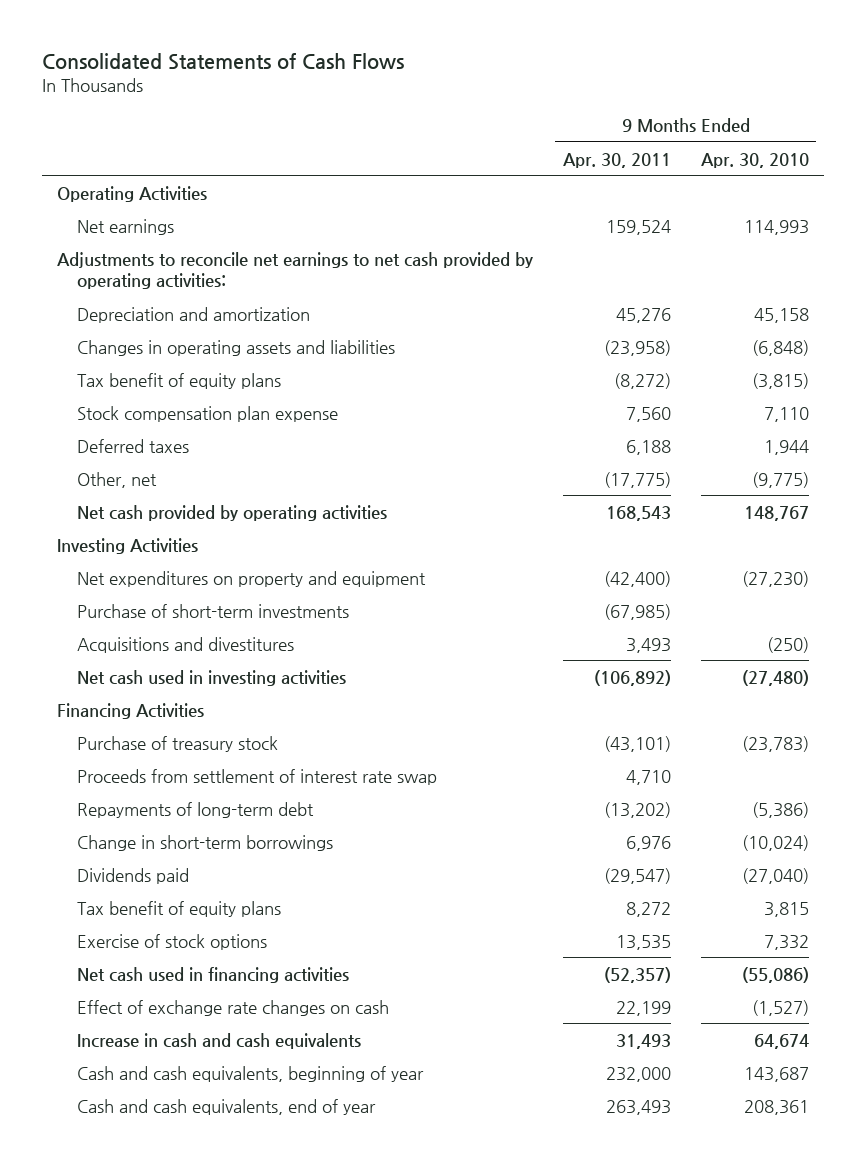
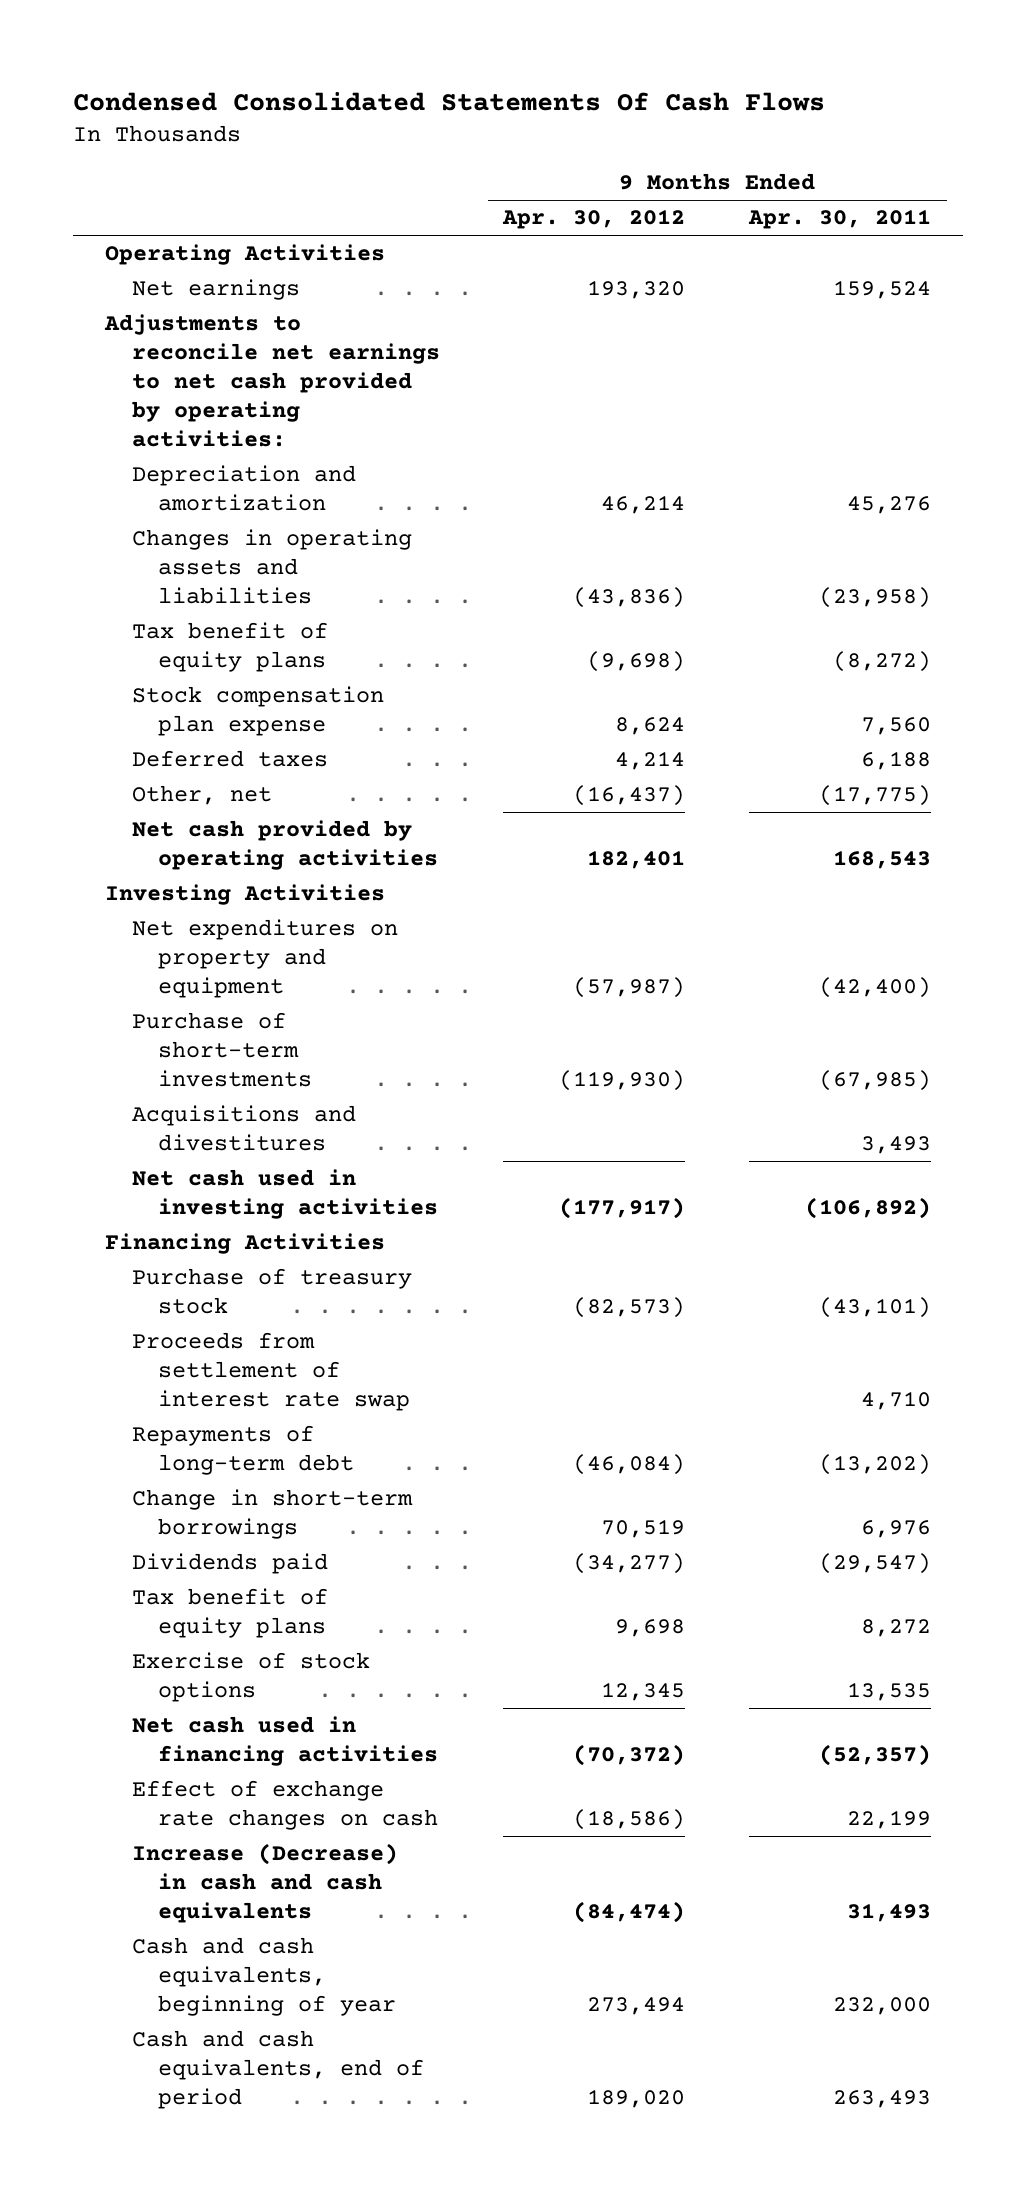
- Consolidated Statements of Cash Flows
+ Condensed Consolidated Statements Of Cash Flows
- | 9 Months Ended Apr. 30, 2011 | 9 Months Ended Apr. 30, 2010
+ | 9 Months Ended Apr. 30, 2012 | 9 Months Ended Apr. 30, 2011
- Increase in cash and cash equivalents | 31,493 | 64,674
+ Increase (Decrease) in cash and cash equivalents | (84,474) | 31,493
- Cash and cash equivalents, end of year | 263,493 | 208,361
+ Cash and cash equivalents, end of period | 189,020 | 263,493

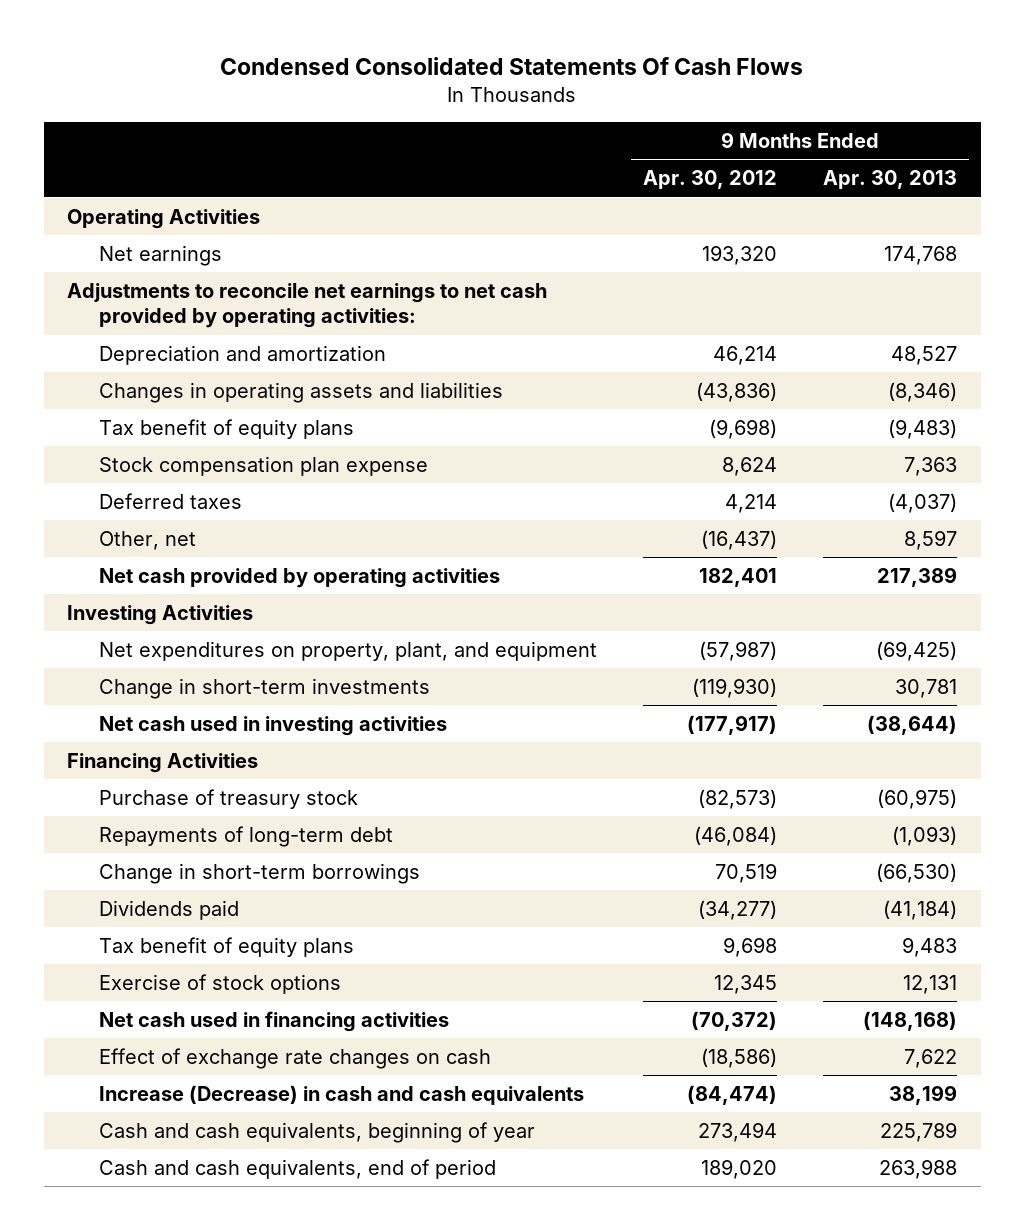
- | 9 Months Ended Apr. 30, 2012 | 9 Months Ended Apr. 30, 2011
+ | 9 Months Ended Apr. 30, 2012 | 9 Months Ended Apr. 30, 2013
- Net expenditures on property and equipment | (57,987) | (42,400)
- Purchase of short-term investments | (119,930) | (67,985)
- Acquisitions and divestitures | | 3,493
+ Net expenditures on property, plant, and equipment | (57,987) | (69,425)
+ Change in short-term investments | (119,930) | 30,781
- Proceeds from settlement of interest rate swap | | 4,710

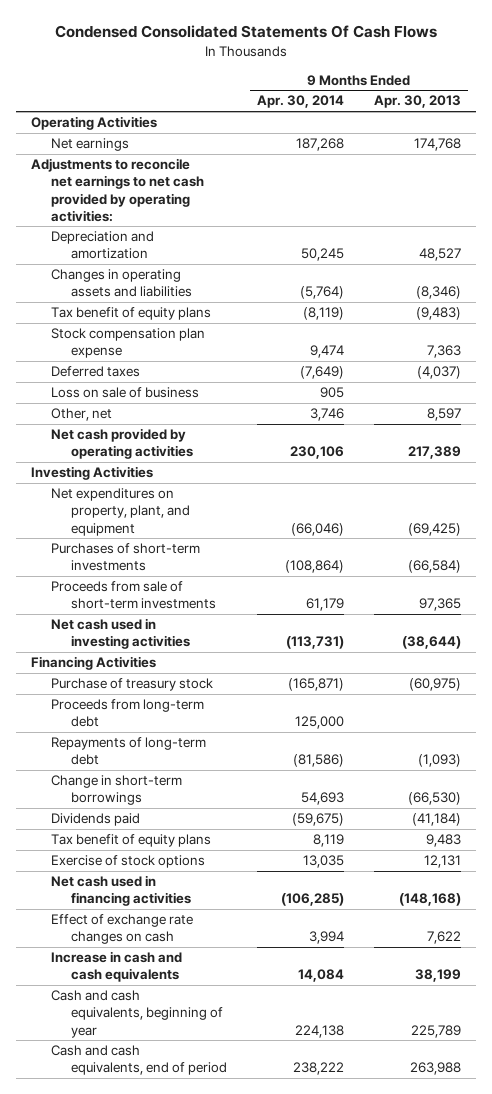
- | 9 Months Ended Apr. 30, 2012 | 9 Months Ended Apr. 30, 2013
+ | 9 Months Ended Apr. 30, 2014 | 9 Months Ended Apr. 30, 2013
+ Loss on sale of business | 905 |
- Change in short-term investments | (119,930) | 30,781
+ Purchases of short-term investments | (108,864) | (66,584)
+ Proceeds from sale of short-term investments | 61,179 | 97,365
+ Proceeds from long-term debt | 125,000 |
- Increase (Decrease) in cash and cash equivalents | (84,474) | 38,199
+ Increase in cash and cash equivalents | 14,084 | 38,199

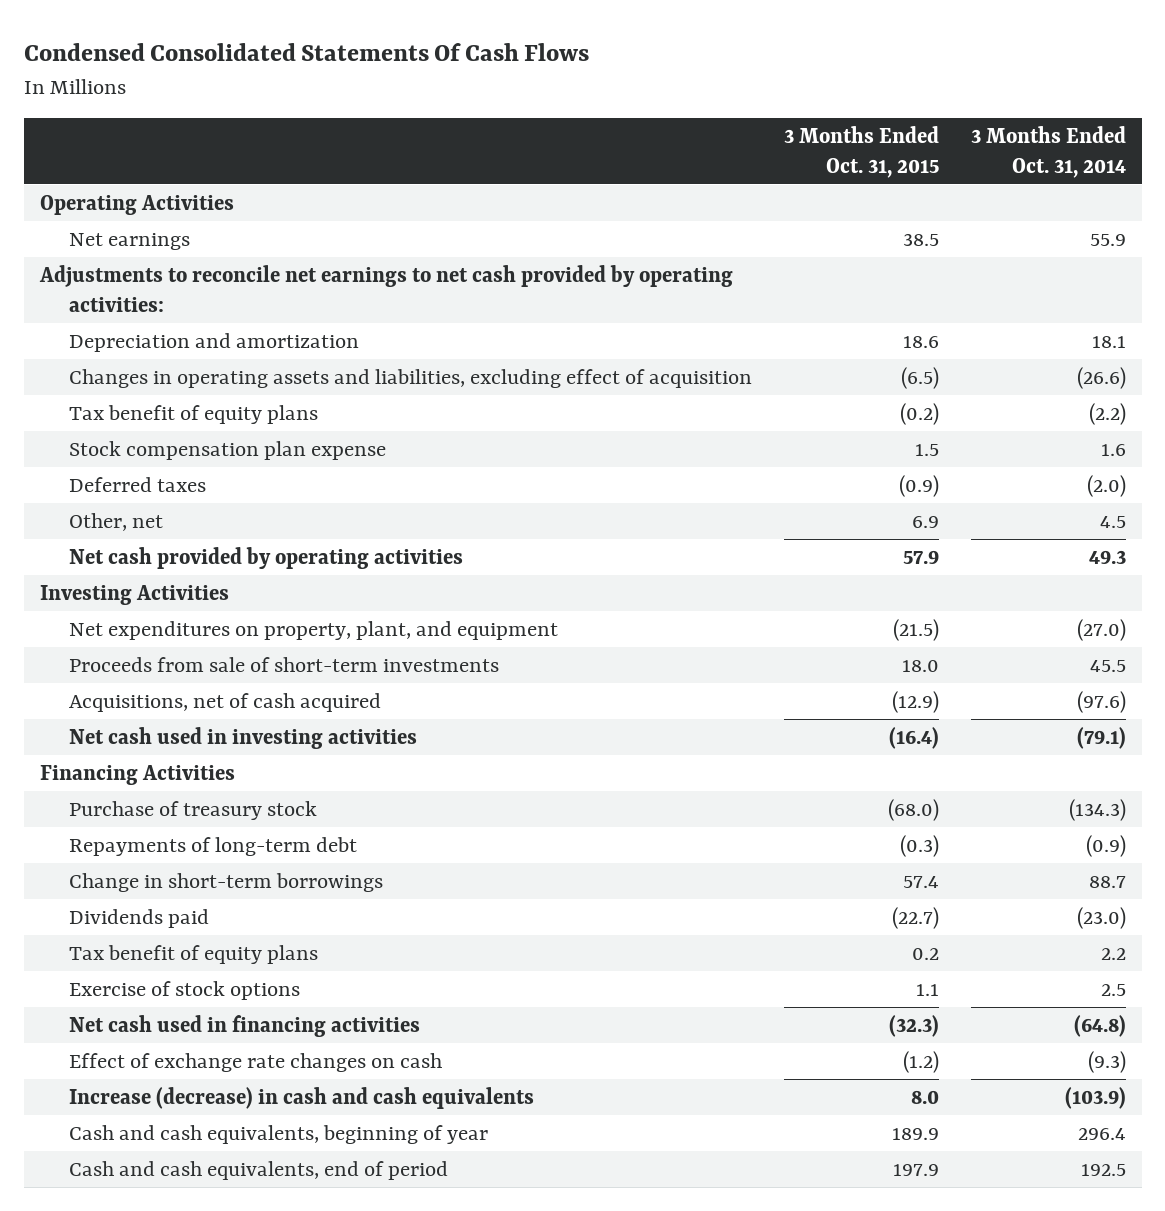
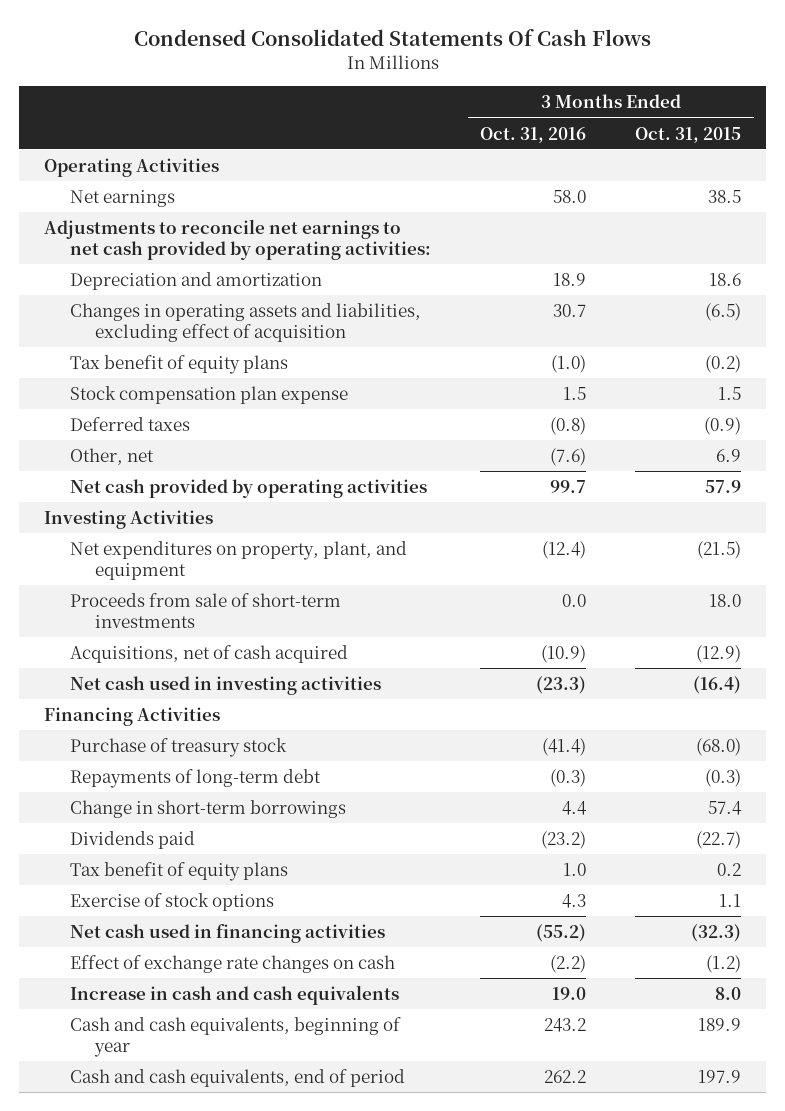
- | 3 Months Ended Oct. 31, 2015 | 3 Months Ended Oct. 31, 2014
+ | 3 Months Ended Oct. 31, 2016 | 3 Months Ended Oct. 31, 2015
- Increase (decrease) in cash and cash equivalents | 8.0 | (103.9)
+ Increase in cash and cash equivalents | 19.0 | 8.0

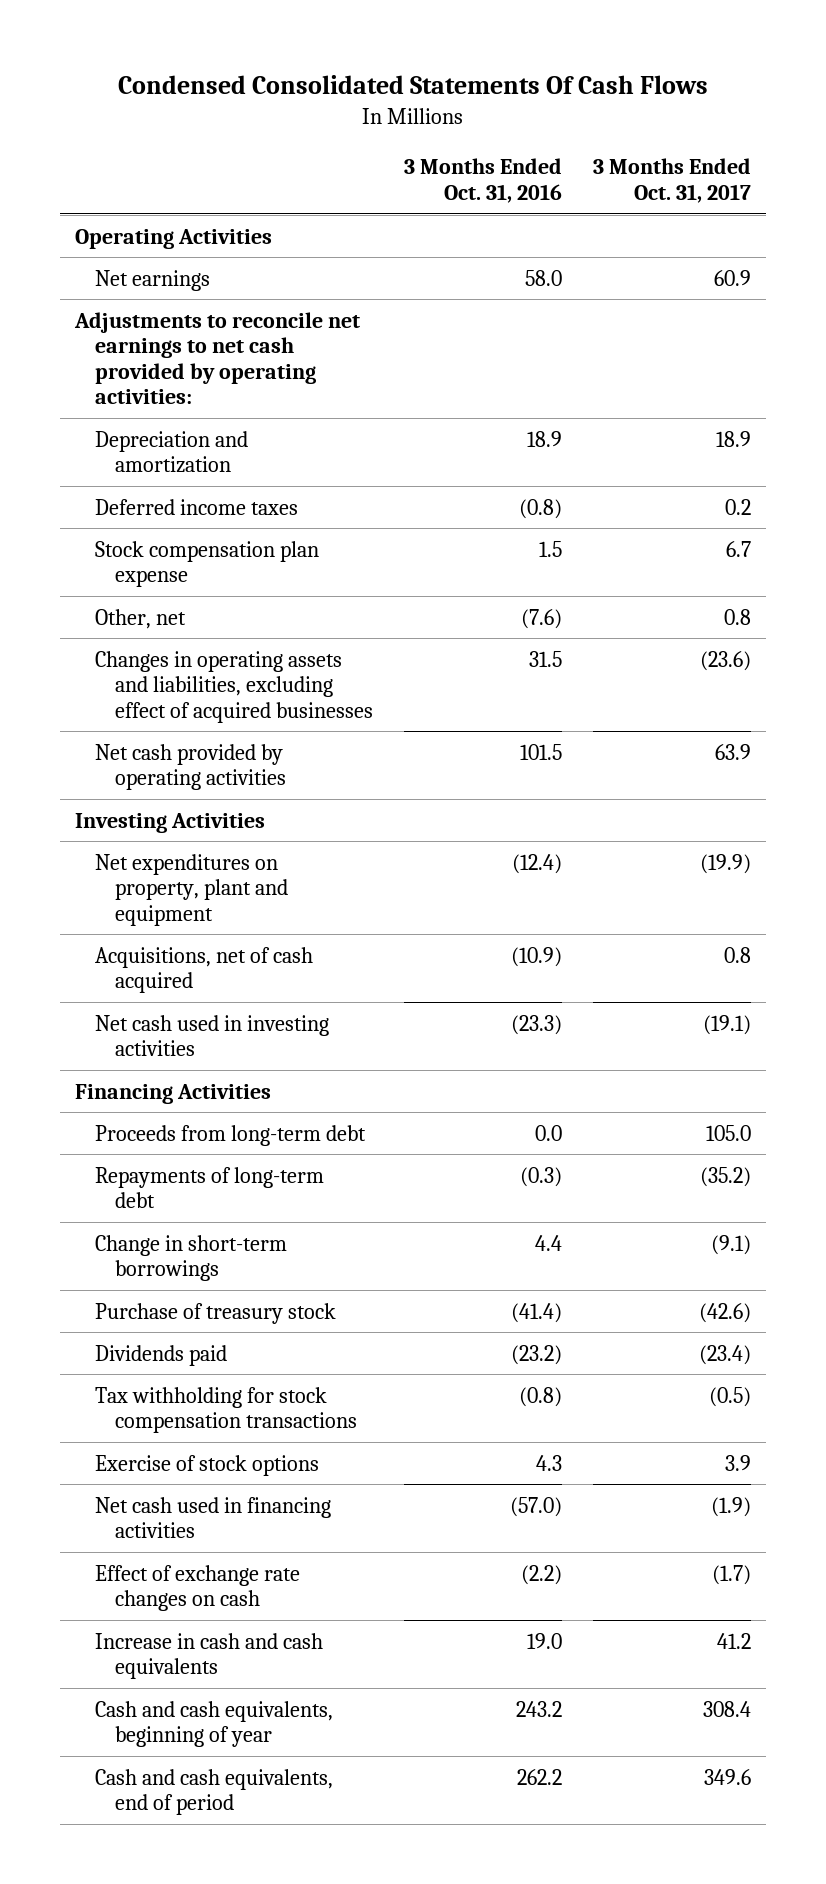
- | 3 Months Ended Oct. 31, 2016 | 3 Months Ended Oct. 31, 2015
+ | 3 Months Ended Oct. 31, 2016 | 3 Months Ended Oct. 31, 2017
- Changes in operating assets and liabilities, excluding effect of acquisition | 30.7 | (6.5)
- Tax benefit of equity plans | (1.0) | (0.2)
+ Deferred income taxes | (0.8) | 0.2
- Deferred taxes | (0.8) | (0.9)
- Net cash provided by operating activities | 99.7 | 57.9
+ Changes in operating assets and liabilities, excluding effect of acquired businesses | 31.5 | (23.6)
+ Net cash provided by operating activities | 101.5 | 63.9
- Net expenditures on property, plant, and equipment | (12.4) | (21.5)
- Proceeds from sale of short-term investments | 0.0 | 18.0
+ Net expenditures on property, plant and equipment | (12.4) | (19.9)
+ Proceeds from long-term debt | 0.0 | 105.0
moved down: Purchase of treasury stock | (41.4) | (42.6)
- Tax benefit of equity plans | 1.0 | 0.2
+ Tax withholding for stock compensation transactions | (0.8) | (0.5)
- Net cash used in financing activities | (55.2) | (32.3)
+ Net cash used in financing activities | (57.0) | (1.9)

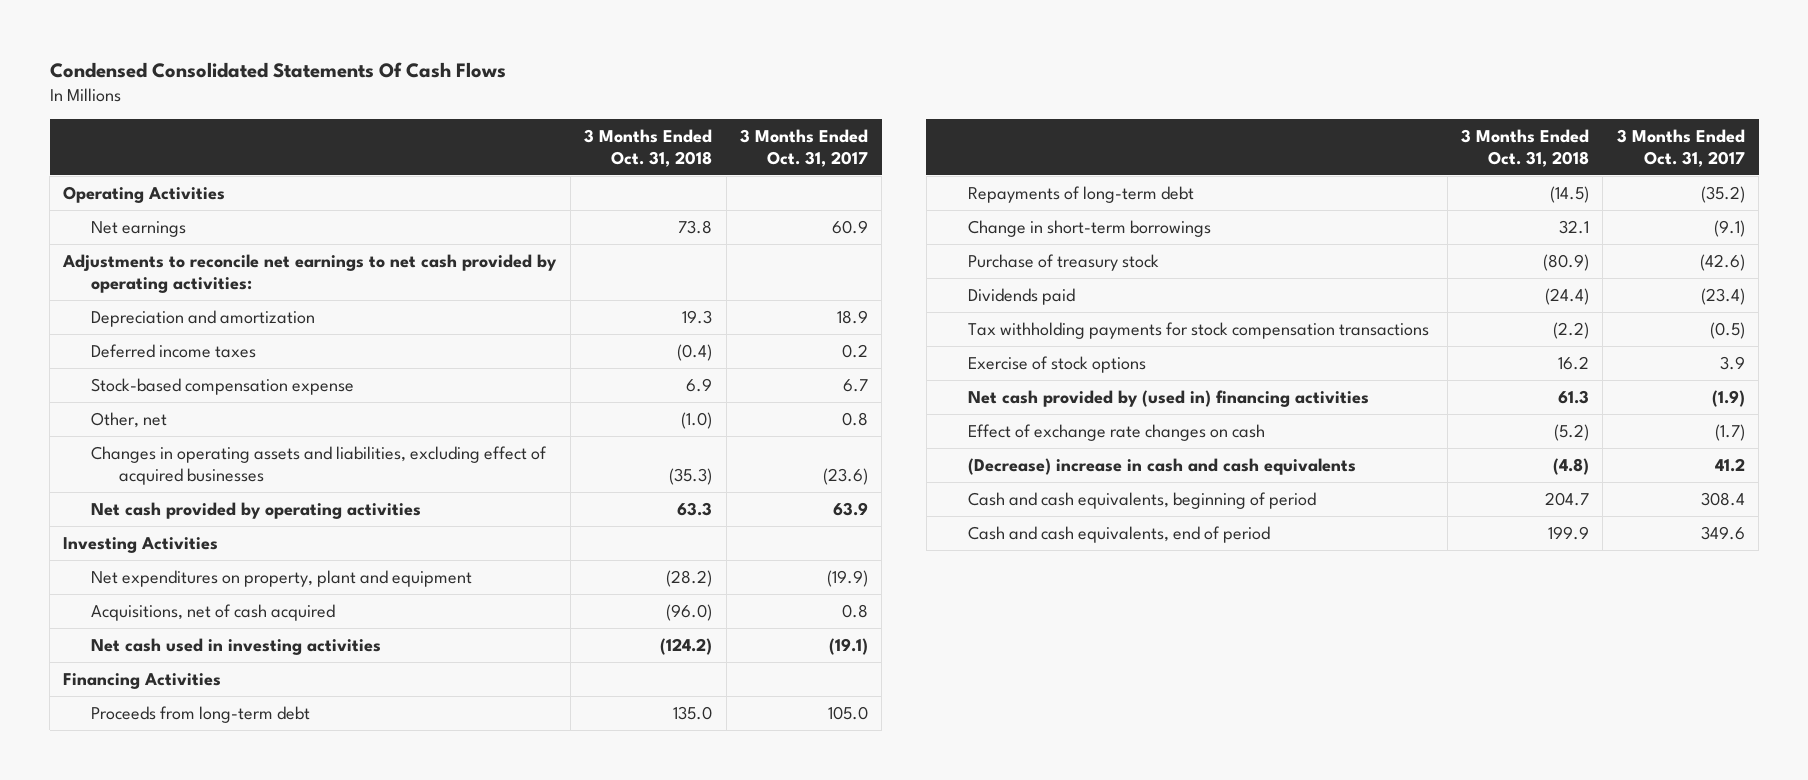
- | 3 Months Ended Oct. 31, 2016 | 3 Months Ended Oct. 31, 2017
+ | 3 Months Ended Oct. 31, 2018 | 3 Months Ended Oct. 31, 2017
- Stock compensation plan expense | 1.5 | 6.7
+ Stock-based compensation expense | 6.9 | 6.7
- Tax withholding for stock compensation transactions | (0.8) | (0.5)
+ Tax withholding payments for stock compensation transactions | (2.2) | (0.5)
- Net cash used in financing activities | (57.0) | (1.9)
+ Net cash provided by (used in) financing activities | 61.3 | (1.9)
- Increase in cash and cash equivalents | 19.0 | 41.2
- Cash and cash equivalents, beginning of year | 243.2 | 308.4
+ (Decrease) increase in cash and cash equivalents | (4.8) | 41.2
+ Cash and cash equivalents, beginning of period | 204.7 | 308.4

